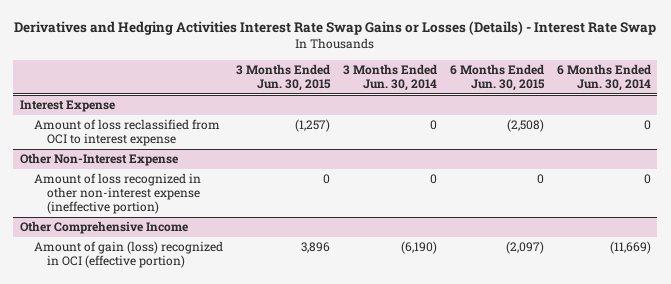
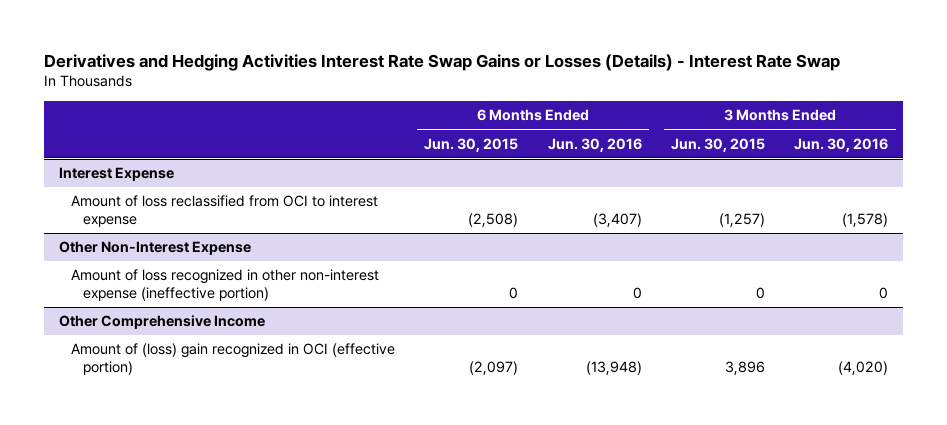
- | 3 Months Ended Jun. 30, 2015 | 3 Months Ended Jun. 30, 2014 | 6 Months Ended Jun. 30, 2015 | 6 Months Ended Jun. 30, 2014
+ | 6 Months Ended Jun. 30, 2015 | 6 Months Ended Jun. 30, 2016 | 3 Months Ended Jun. 30, 2015 | 3 Months Ended Jun. 30, 2016
@ Other Comprehensive Income
- Amount of gain (loss) recognized in OCI (effective portion) | 3,896 | (6,190) | (2,097) | (11,669)
+ Amount of (loss) gain recognized in OCI (effective portion) | (2,097) | (13,948) | 3,896 | (4,020)

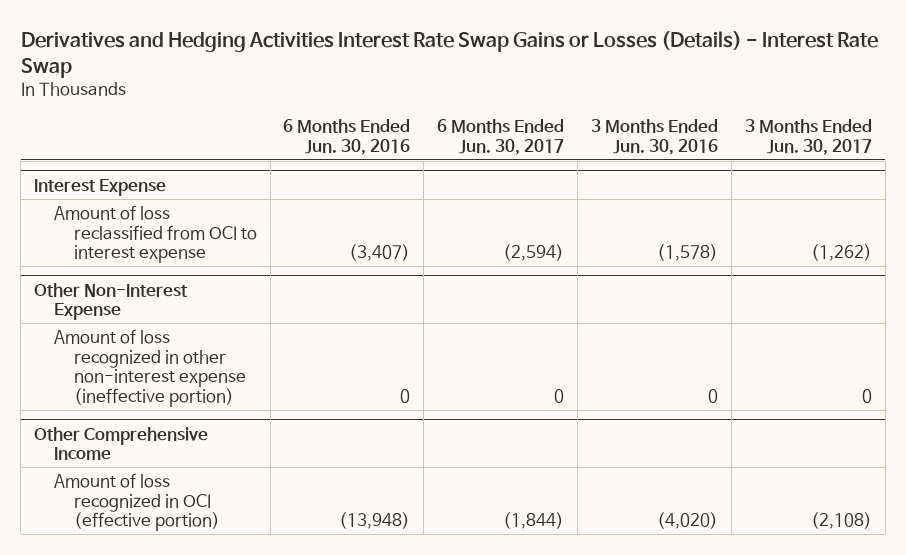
- | 6 Months Ended Jun. 30, 2015 | 6 Months Ended Jun. 30, 2016 | 3 Months Ended Jun. 30, 2015 | 3 Months Ended Jun. 30, 2016
+ | 6 Months Ended Jun. 30, 2016 | 6 Months Ended Jun. 30, 2017 | 3 Months Ended Jun. 30, 2016 | 3 Months Ended Jun. 30, 2017
@ Other Comprehensive Income
- Amount of (loss) gain recognized in OCI (effective portion) | (2,097) | (13,948) | 3,896 | (4,020)
+ Amount of loss recognized in OCI (effective portion) | (13,948) | (1,844) | (4,020) | (2,108)

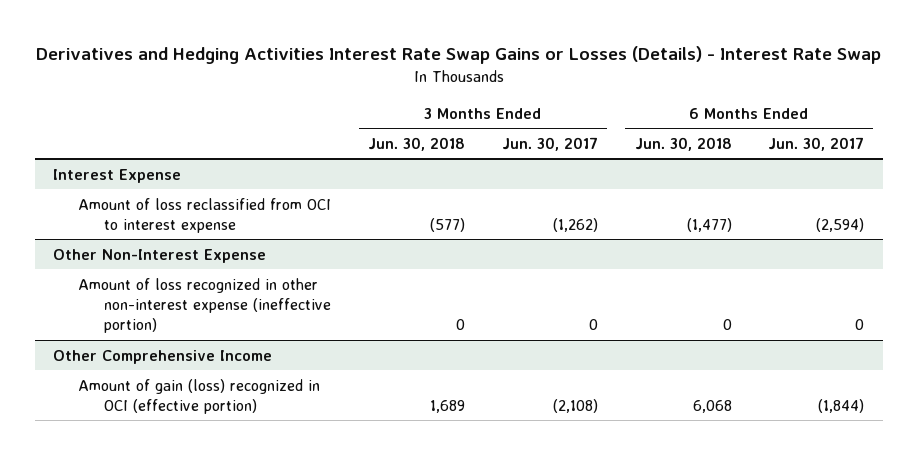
- | 6 Months Ended Jun. 30, 2016 | 6 Months Ended Jun. 30, 2017 | 3 Months Ended Jun. 30, 2016 | 3 Months Ended Jun. 30, 2017
+ | 3 Months Ended Jun. 30, 2018 | 3 Months Ended Jun. 30, 2017 | 6 Months Ended Jun. 30, 2018 | 6 Months Ended Jun. 30, 2017
@ Other Comprehensive Income
- Amount of loss recognized in OCI (effective portion) | (13,948) | (1,844) | (4,020) | (2,108)
+ Amount of gain (loss) recognized in OCI (effective portion) | 1,689 | (2,108) | 6,068 | (1,844)

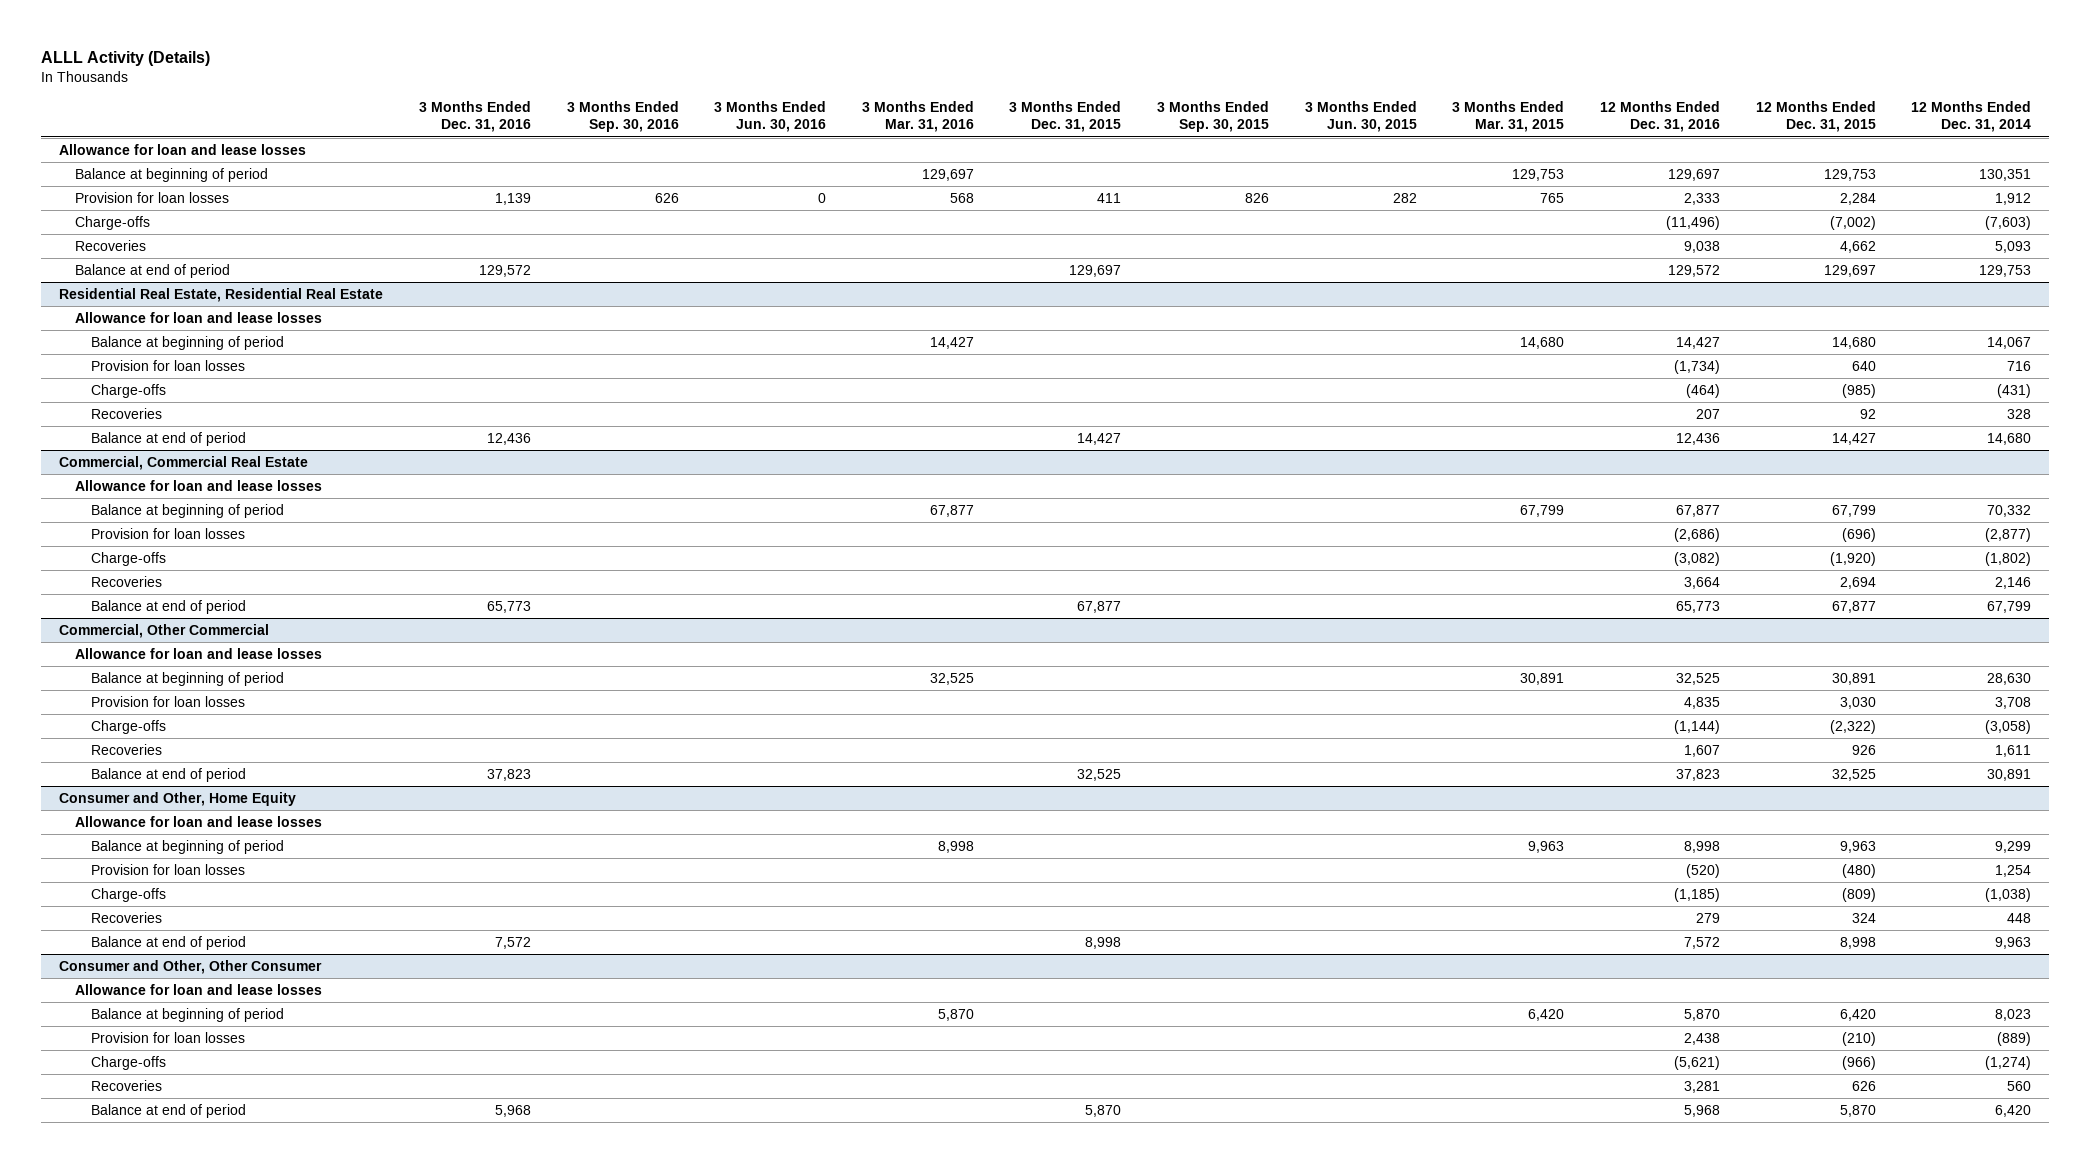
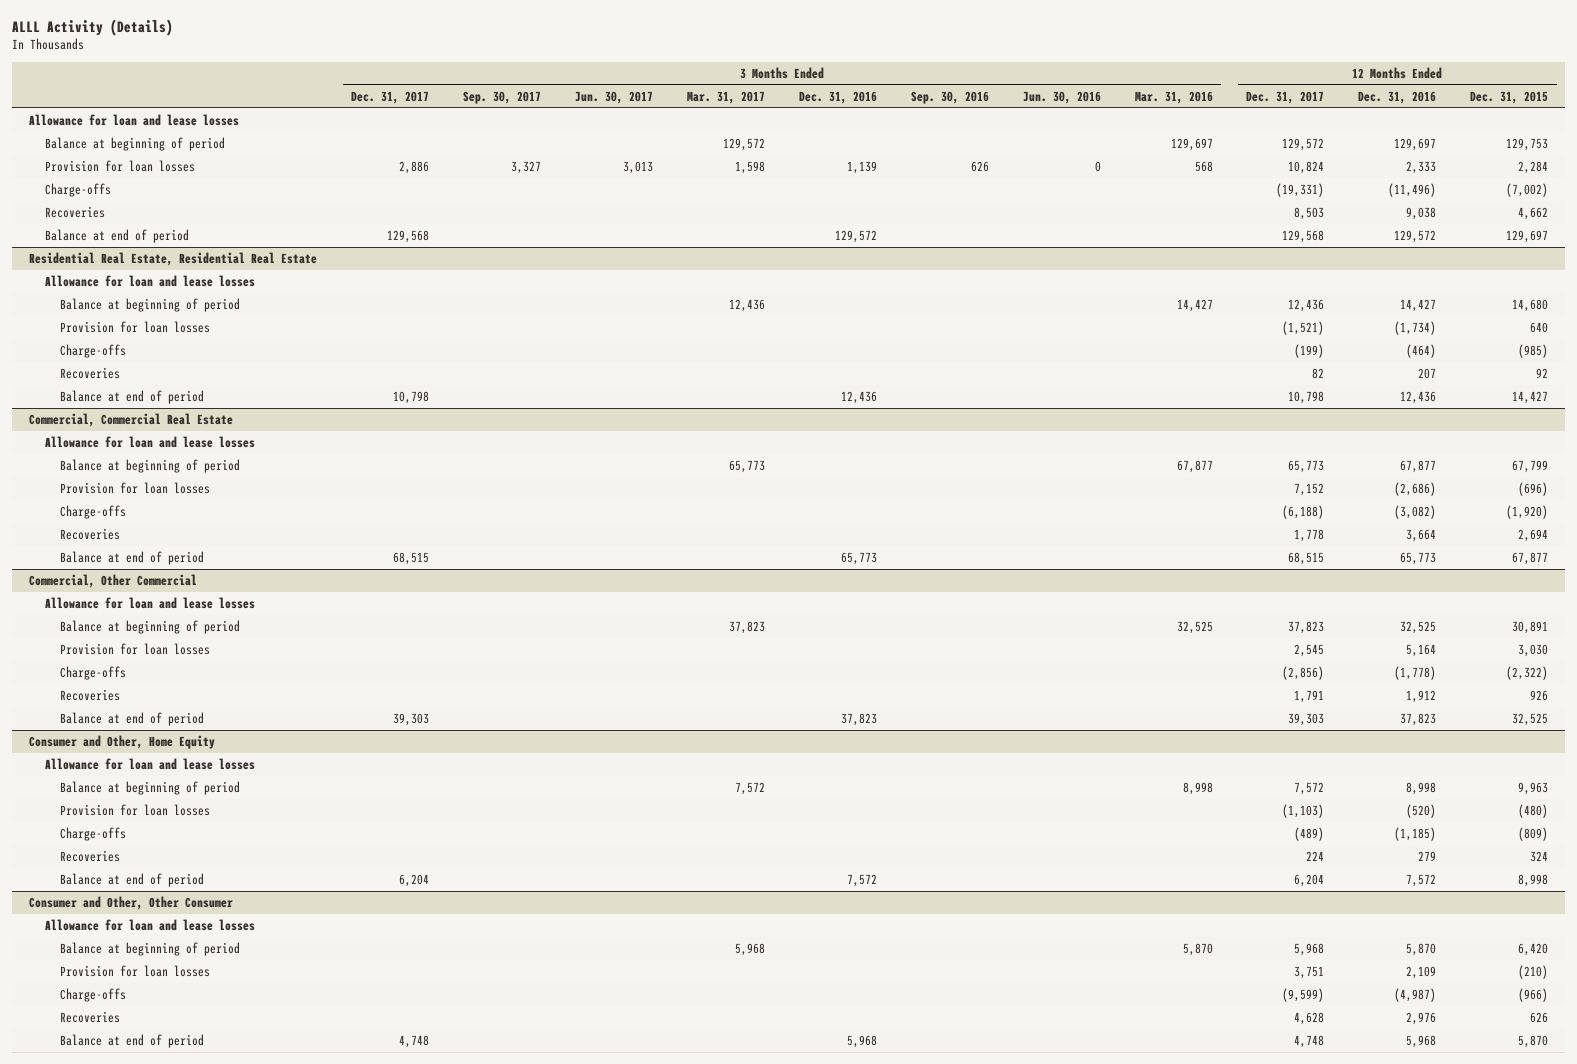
- | 3 Months Ended Dec. 31, 2016 | 3 Months Ended Sep. 30, 2016 | 3 Months Ended Jun. 30, 2016 | 3 Months Ended Mar. 31, 2016 | 3 Months Ended Dec. 31, 2015 | 3 Months Ended Sep. 30, 2015 | 3 Months Ended Jun. 30, 2015 | 3 Months Ended Mar. 31, 2015 | 12 Months Ended Dec. 31, 2016 | 12 Months Ended Dec. 31, 2015 | 12 Months Ended Dec. 31, 2014
+ | 3 Months Ended Dec. 31, 2017 | 3 Months Ended Sep. 30, 2017 | 3 Months Ended Jun. 30, 2017 | 3 Months Ended Mar. 31, 2017 | 3 Months Ended Dec. 31, 2016 | 3 Months Ended Sep. 30, 2016 | 3 Months Ended Jun. 30, 2016 | 3 Months Ended Mar. 31, 2016 | 12 Months Ended Dec. 31, 2017 | 12 Months Ended Dec. 31, 2016 | 12 Months Ended Dec. 31, 2015
@ Commercial, Other Commercial
- Provision for loan losses | | | | | | | | | 4,835 | 3,030 | 3,708
- Charge-offs | | | | | | | | | (1,144) | (2,322) | (3,058)
- Recoveries | | | | | | | | | 1,607 | 926 | 1,611
+ Provision for loan losses | | | | | | | | | 2,545 | 5,164 | 3,030
+ Charge-offs | | | | | | | | | (2,856) | (1,778) | (2,322)
+ Recoveries | | | | | | | | | 1,791 | 1,912 | 926
@ Consumer and Other, Other Consumer
- Provision for loan losses | | | | | | | | | 2,438 | (210) | (889)
- Charge-offs | | | | | | | | | (5,621) | (966) | (1,274)
- Recoveries | | | | | | | | | 3,281 | 626 | 560
+ Provision for loan losses | | | | | | | | | 3,751 | 2,109 | (210)
+ Charge-offs | | | | | | | | | (9,599) | (4,987) | (966)
+ Recoveries | | | | | | | | | 4,628 | 2,976 | 626

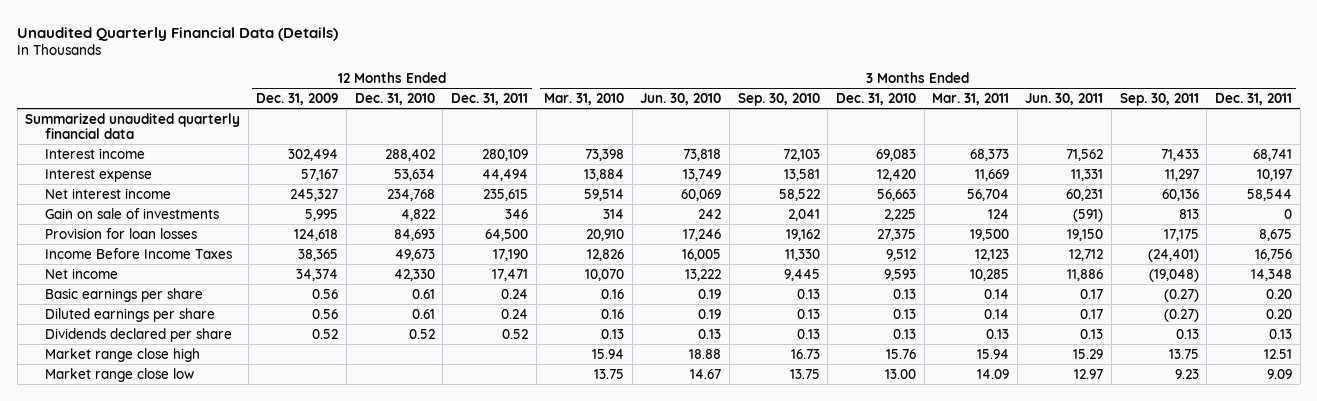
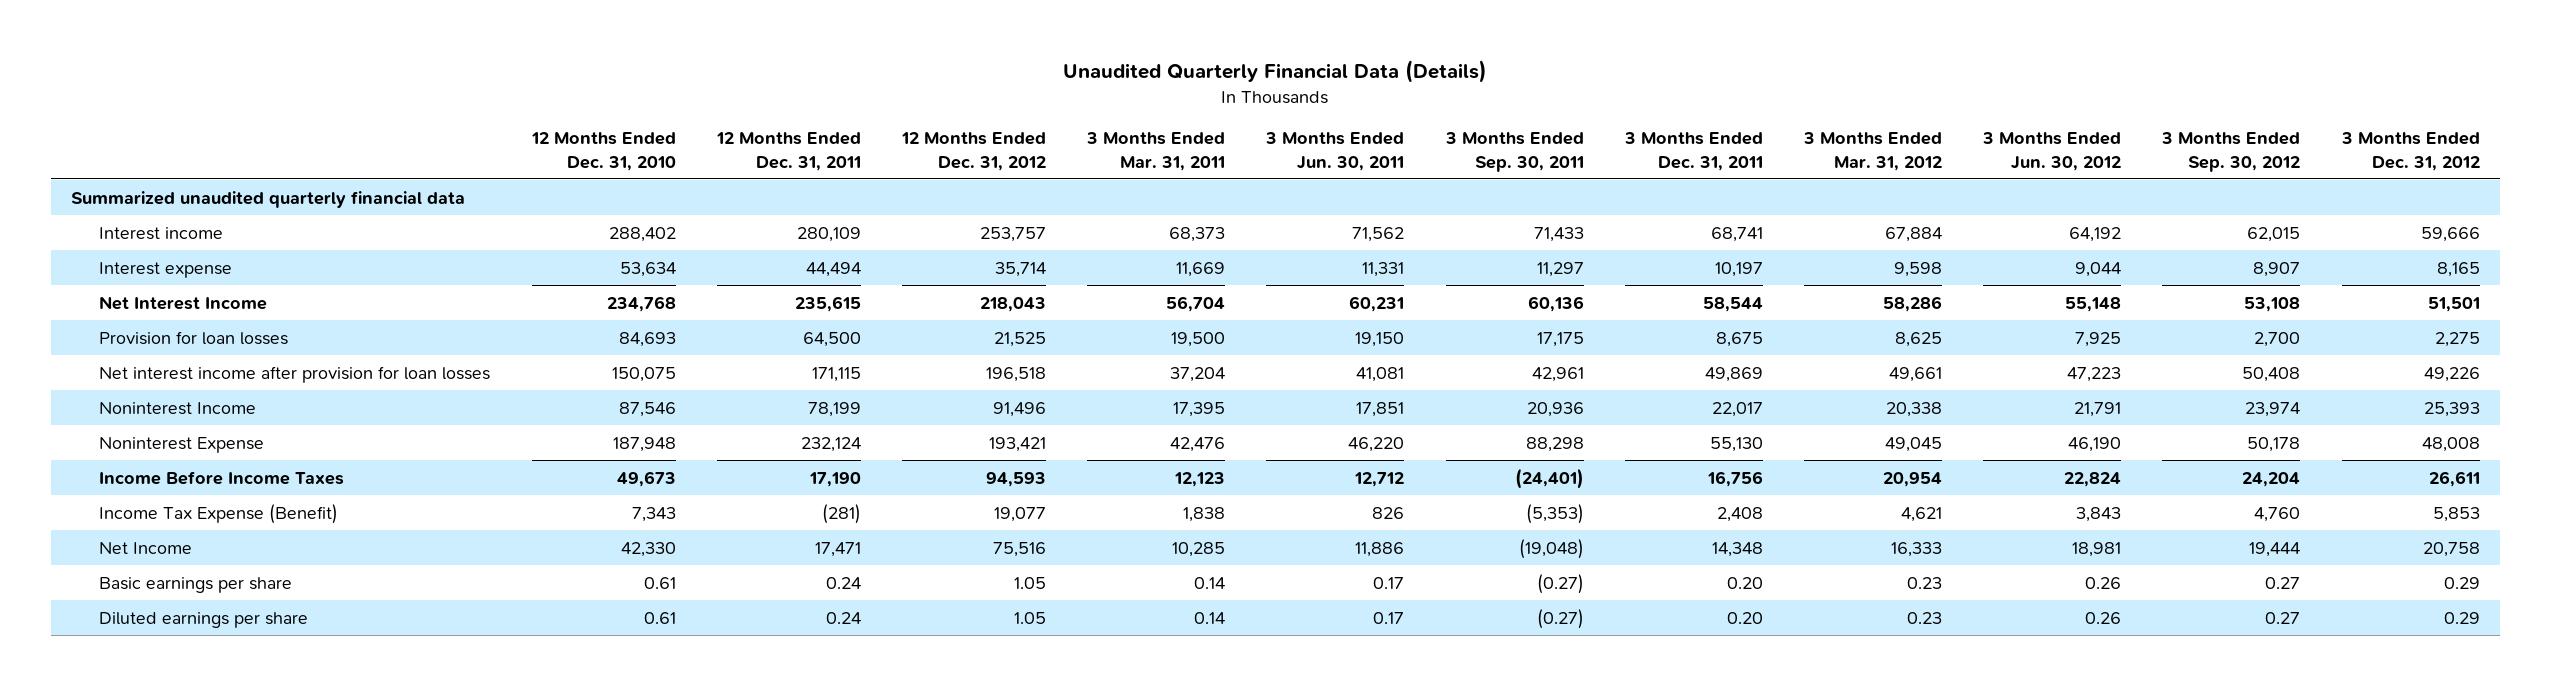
- | 12 Months Ended Dec. 31, 2009 | 12 Months Ended Dec. 31, 2010 | 12 Months Ended Dec. 31, 2011 | 3 Months Ended Mar. 31, 2010 | 3 Months Ended Jun. 30, 2010 | 3 Months Ended Sep. 30, 2010 | 3 Months Ended Dec. 31, 2010 | 3 Months Ended Mar. 31, 2011 | 3 Months Ended Jun. 30, 2011 | 3 Months Ended Sep. 30, 2011 | 3 Months Ended Dec. 31, 2011
+ | 12 Months Ended Dec. 31, 2010 | 12 Months Ended Dec. 31, 2011 | 12 Months Ended Dec. 31, 2012 | 3 Months Ended Mar. 31, 2011 | 3 Months Ended Jun. 30, 2011 | 3 Months Ended Sep. 30, 2011 | 3 Months Ended Dec. 31, 2011 | 3 Months Ended Mar. 31, 2012 | 3 Months Ended Jun. 30, 2012 | 3 Months Ended Sep. 30, 2012 | 3 Months Ended Dec. 31, 2012
- Net interest income | 245,327 | 234,768 | 235,615 | 59,514 | 60,069 | 58,522 | 56,663 | 56,704 | 60,231 | 60,136 | 58,544
- Gain on sale of investments | 5,995 | 4,822 | 346 | 314 | 242 | 2,041 | 2,225 | 124 | (591) | 813 | 0
+ Net Interest Income | 234,768 | 235,615 | 218,043 | 56,704 | 60,231 | 60,136 | 58,544 | 58,286 | 55,148 | 53,108 | 51,501
+ Net interest income after provision for loan losses | 150,075 | 171,115 | 196,518 | 37,204 | 41,081 | 42,961 | 49,869 | 49,661 | 47,223 | 50,408 | 49,226
+ Noninterest Income | 87,546 | 78,199 | 91,496 | 17,395 | 17,851 | 20,936 | 22,017 | 20,338 | 21,791 | 23,974 | 25,393
+ Noninterest Expense | 187,948 | 232,124 | 193,421 | 42,476 | 46,220 | 88,298 | 55,130 | 49,045 | 46,190 | 50,178 | 48,008
- Net income | 34,374 | 42,330 | 17,471 | 10,070 | 13,222 | 9,445 | 9,593 | 10,285 | 11,886 | (19,048) | 14,348
+ Income Tax Expense (Benefit) | 7,343 | (281) | 19,077 | 1,838 | 826 | (5,353) | 2,408 | 4,621 | 3,843 | 4,760 | 5,853
+ Net Income | 42,330 | 17,471 | 75,516 | 10,285 | 11,886 | (19,048) | 14,348 | 16,333 | 18,981 | 19,444 | 20,758
- Dividends declared per share | 0.52 | 0.52 | 0.52 | 0.13 | 0.13 | 0.13 | 0.13 | 0.13 | 0.13 | 0.13 | 0.13
- Market range close high | | | | 15.94 | 18.88 | 16.73 | 15.76 | 15.94 | 15.29 | 13.75 | 12.51
- Market range close low | | | | 13.75 | 14.67 | 13.75 | 13.00 | 14.09 | 12.97 | 9.23 | 9.09

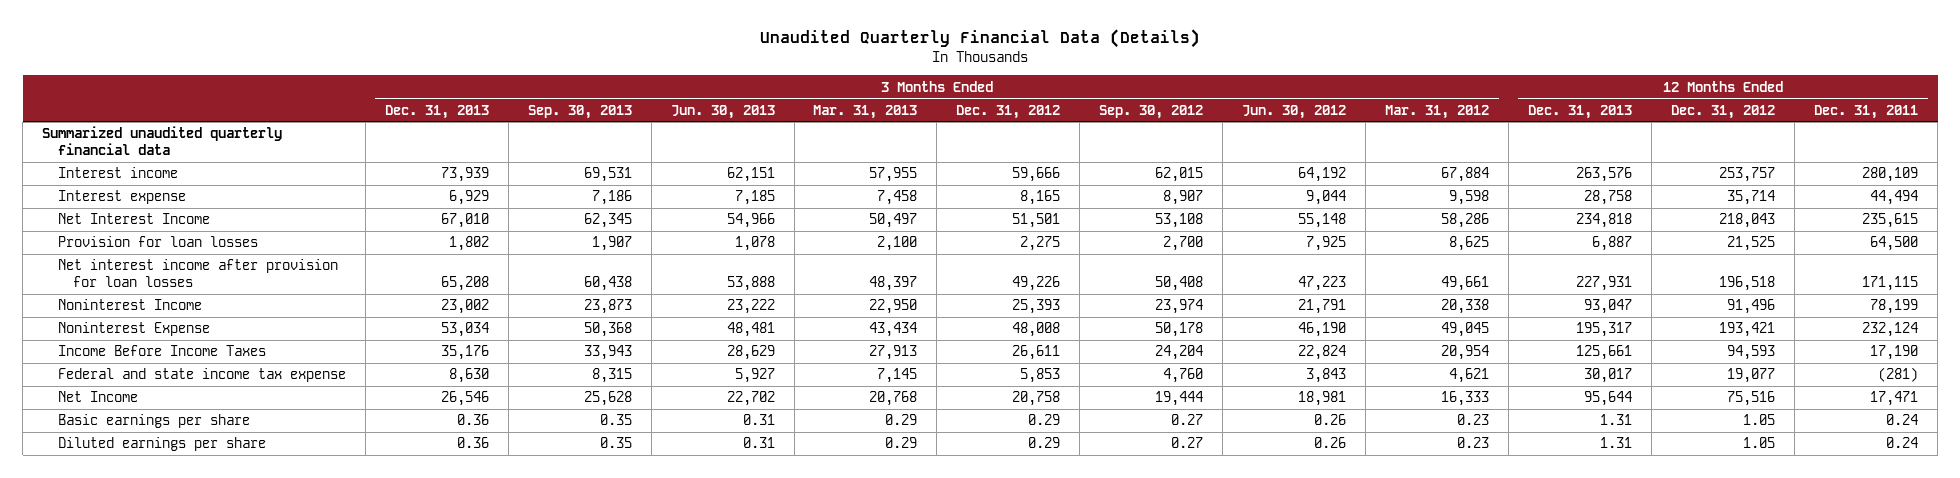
- | 12 Months Ended Dec. 31, 2010 | 12 Months Ended Dec. 31, 2011 | 12 Months Ended Dec. 31, 2012 | 3 Months Ended Mar. 31, 2011 | 3 Months Ended Jun. 30, 2011 | 3 Months Ended Sep. 30, 2011 | 3 Months Ended Dec. 31, 2011 | 3 Months Ended Mar. 31, 2012 | 3 Months Ended Jun. 30, 2012 | 3 Months Ended Sep. 30, 2012 | 3 Months Ended Dec. 31, 2012
+ | 3 Months Ended Dec. 31, 2013 | 3 Months Ended Sep. 30, 2013 | 3 Months Ended Jun. 30, 2013 | 3 Months Ended Mar. 31, 2013 | 3 Months Ended Dec. 31, 2012 | 3 Months Ended Sep. 30, 2012 | 3 Months Ended Jun. 30, 2012 | 3 Months Ended Mar. 31, 2012 | 12 Months Ended Dec. 31, 2013 | 12 Months Ended Dec. 31, 2012 | 12 Months Ended Dec. 31, 2011
- Income Tax Expense (Benefit) | 7,343 | (281) | 19,077 | 1,838 | 826 | (5,353) | 2,408 | 4,621 | 3,843 | 4,760 | 5,853
+ Federal and state income tax expense | 8,630 | 8,315 | 5,927 | 7,145 | 5,853 | 4,760 | 3,843 | 4,621 | 30,017 | 19,077 | (281)

